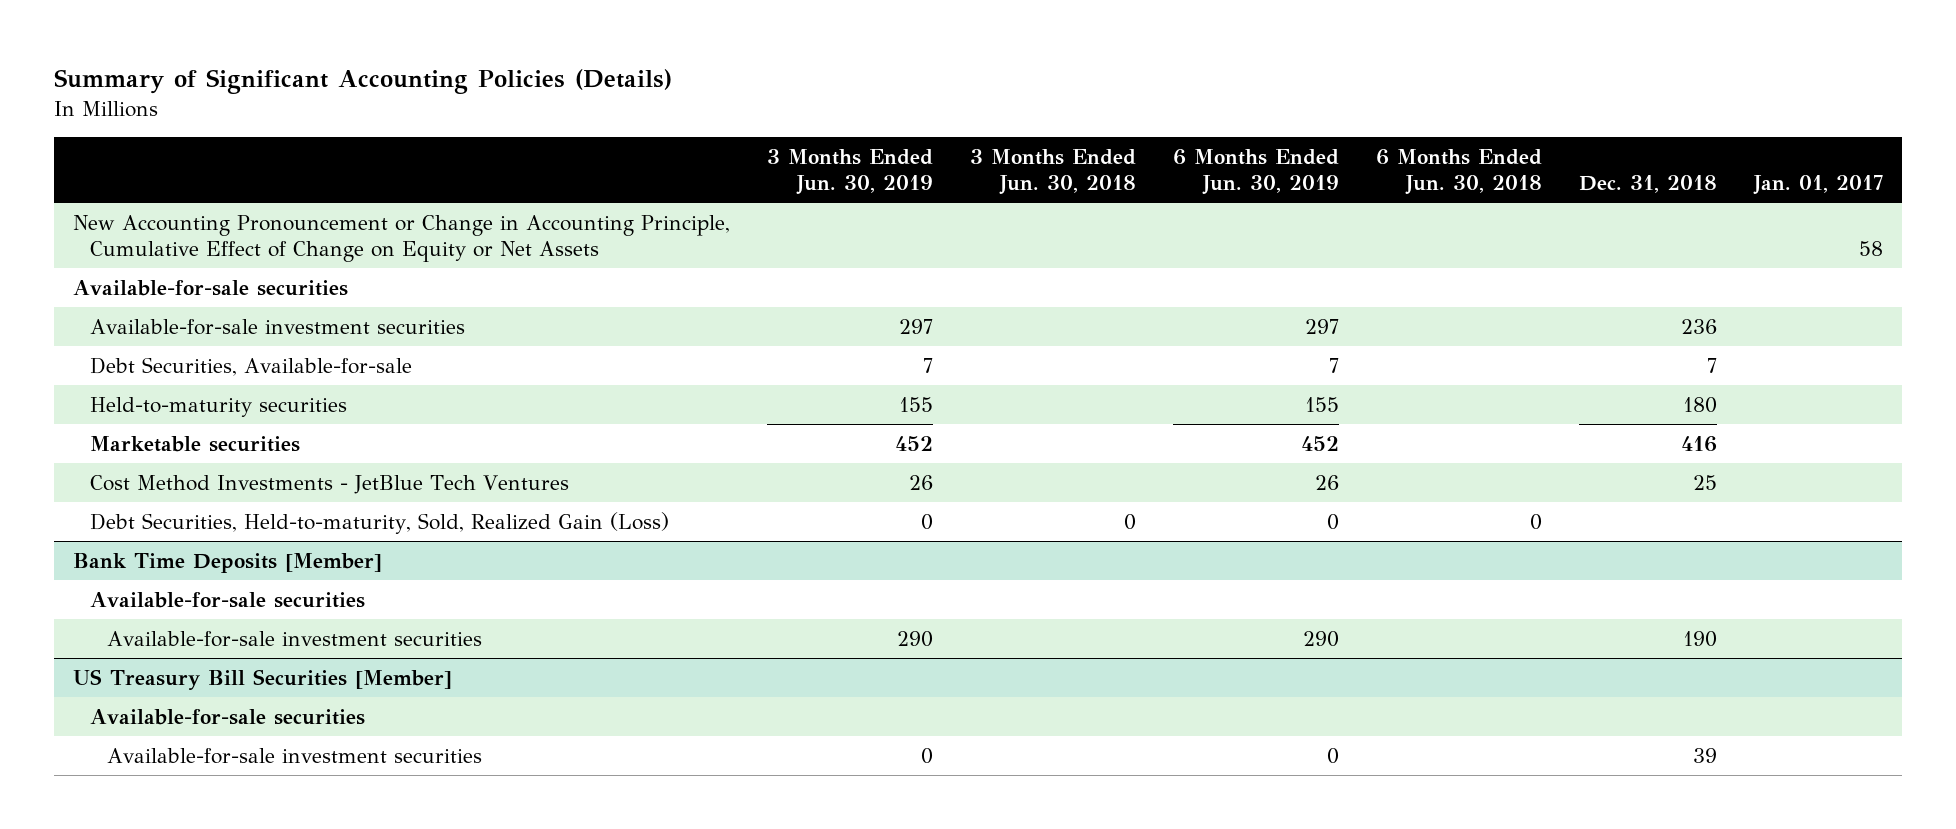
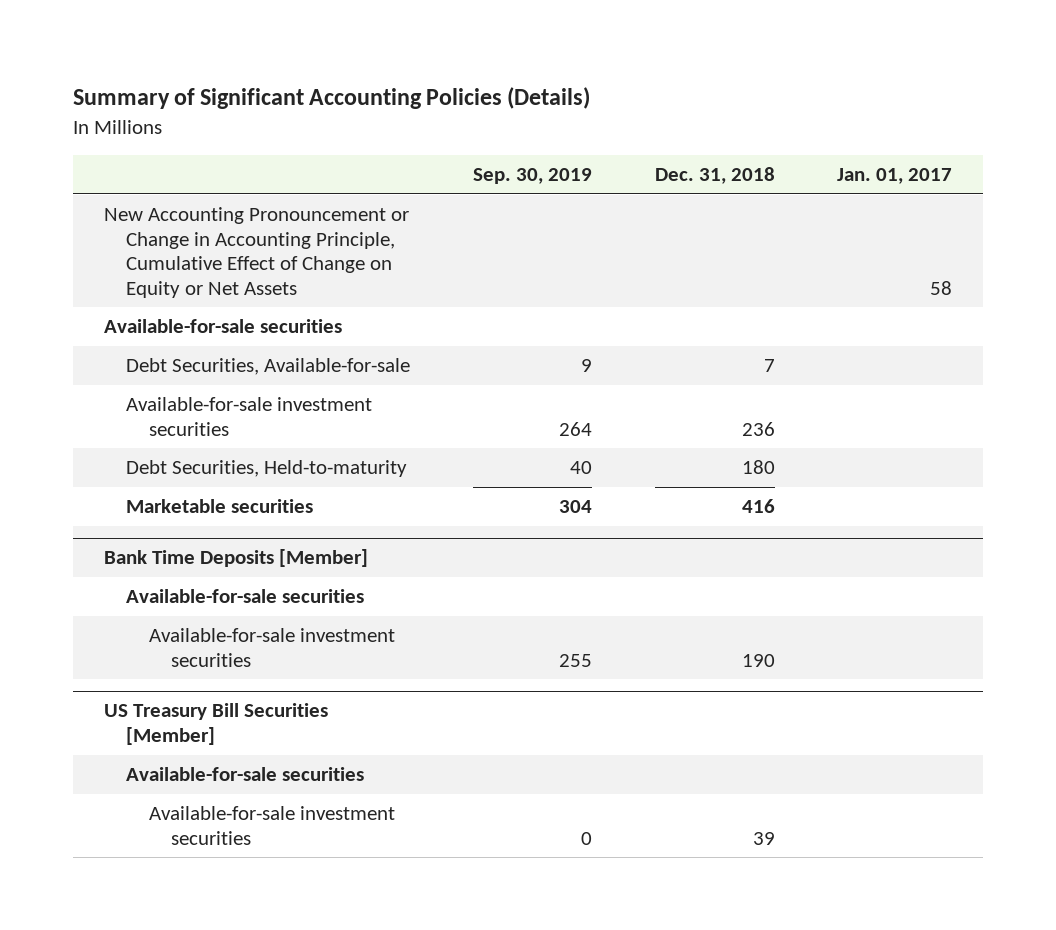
- | 3 Months Ended Jun. 30, 2019 | 3 Months Ended Jun. 30, 2018 | 6 Months Ended Jun. 30, 2019 | 6 Months Ended Jun. 30, 2018 | Dec. 31, 2018 | Jan. 01, 2017
+ | Sep. 30, 2019 | Dec. 31, 2018 | Jan. 01, 2017
- Held-to-maturity securities | 155 | | 155 | | 180 |
moved down: Available-for-sale investment securities | 264 | 236 |
+ Debt Securities, Held-to-maturity | 40 | 180 |
- Cost Method Investments - JetBlue Tech Ventures | 26 | | 26 | | 25 |
- Debt Securities, Held-to-maturity, Sold, Realized Gain (Loss) | 0 | 0 | 0 | 0 | |

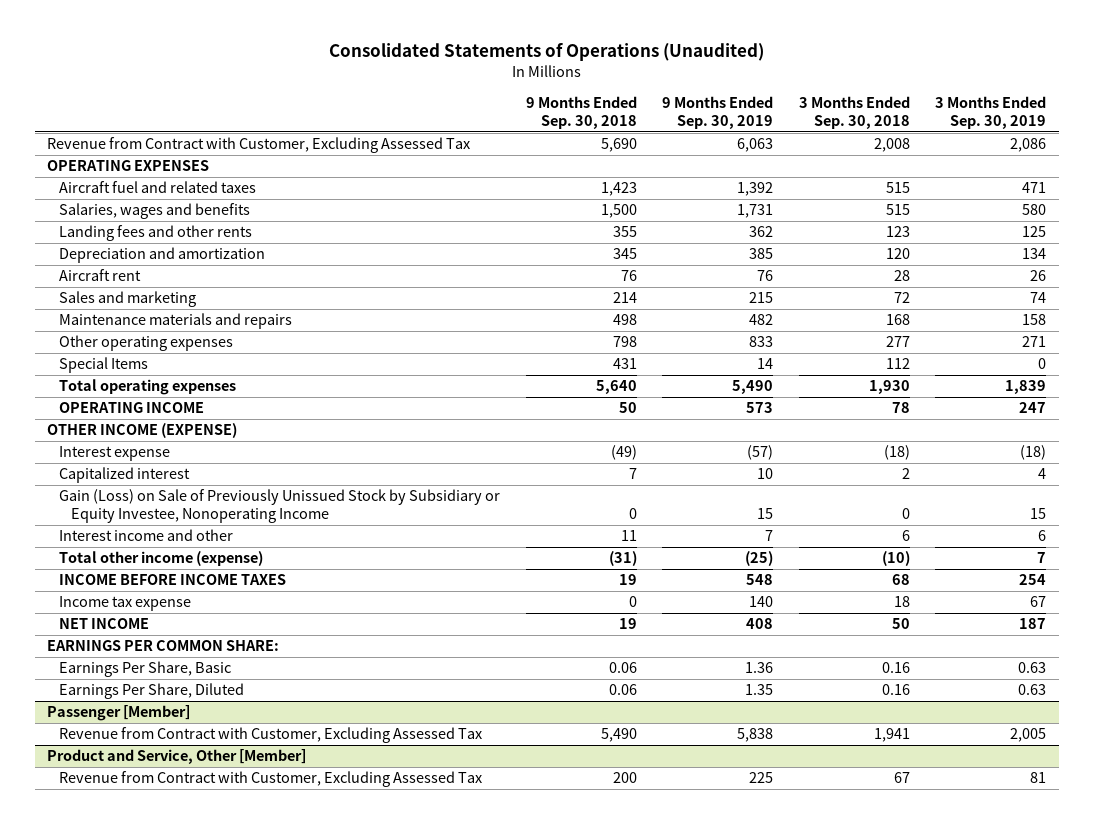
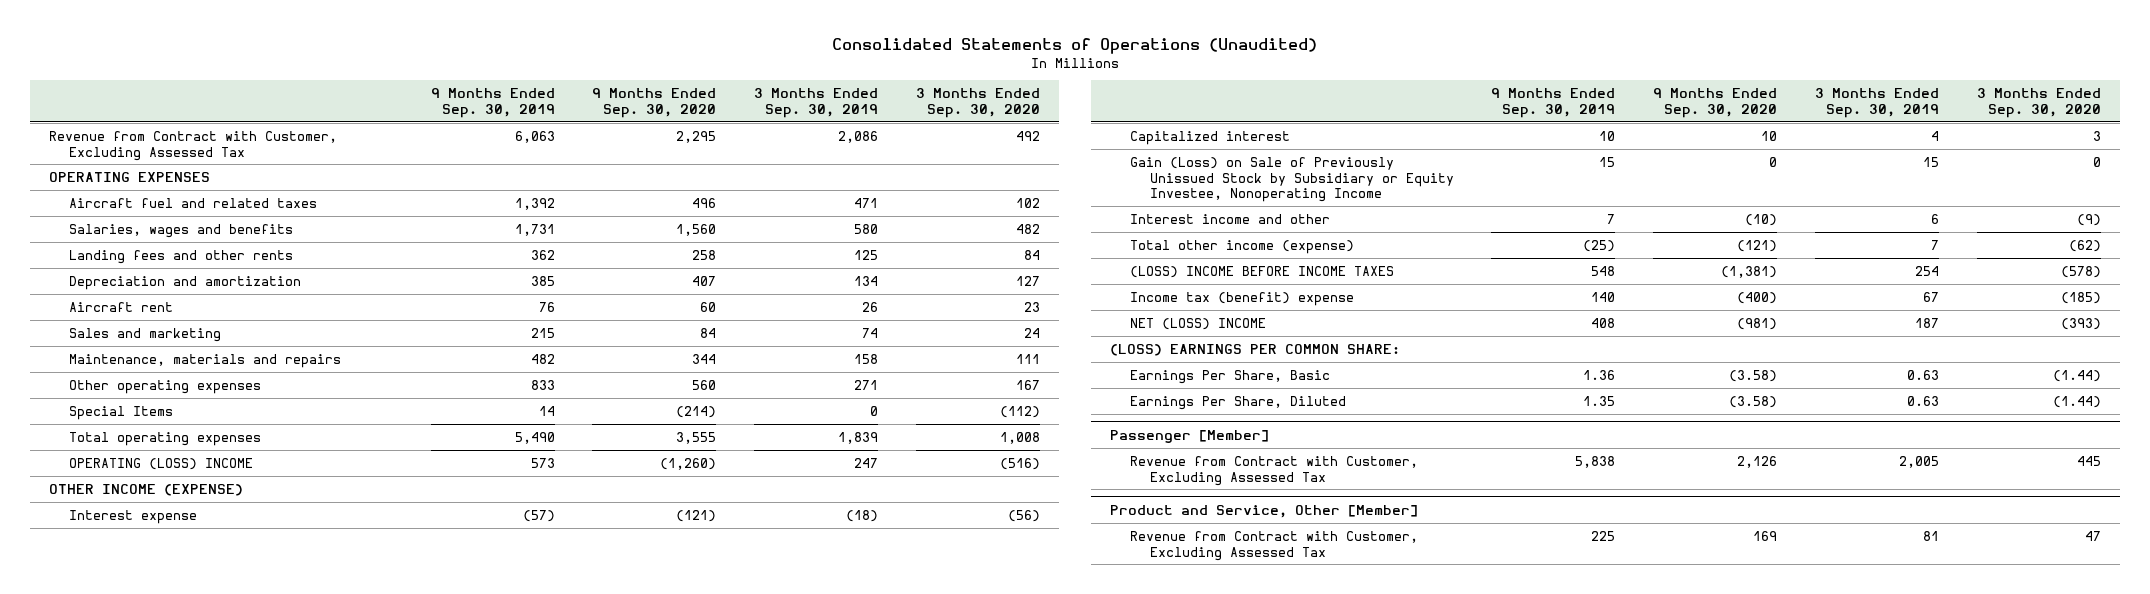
- | 9 Months Ended Sep. 30, 2018 | 9 Months Ended Sep. 30, 2019 | 3 Months Ended Sep. 30, 2018 | 3 Months Ended Sep. 30, 2019
+ | 9 Months Ended Sep. 30, 2019 | 9 Months Ended Sep. 30, 2020 | 3 Months Ended Sep. 30, 2019 | 3 Months Ended Sep. 30, 2020
- Maintenance materials and repairs | 498 | 482 | 168 | 158
+ Maintenance, materials and repairs | 482 | 344 | 158 | 111
- OPERATING INCOME | 50 | 573 | 78 | 247
+ OPERATING (LOSS) INCOME | 573 | (1,260) | 247 | (516)
- INCOME BEFORE INCOME TAXES | 19 | 548 | 68 | 254
- Income tax expense | 0 | 140 | 18 | 67
- NET INCOME | 19 | 408 | 50 | 187
- EARNINGS PER COMMON SHARE:
+ (LOSS) INCOME BEFORE INCOME TAXES | 548 | (1,381) | 254 | (578)
+ Income tax (benefit) expense | 140 | (400) | 67 | (185)
+ NET (LOSS) INCOME | 408 | (981) | 187 | (393)
+ (LOSS) EARNINGS PER COMMON SHARE:

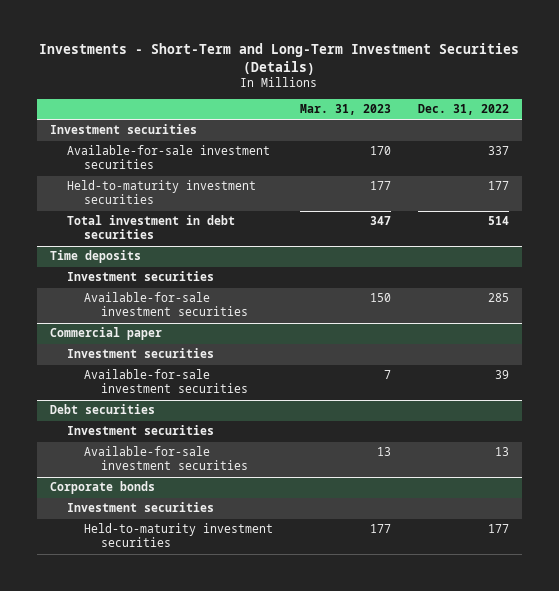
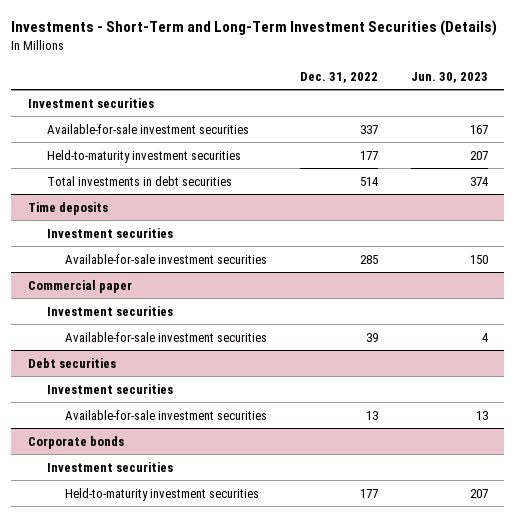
- | Mar. 31, 2023 | Dec. 31, 2022
+ | Dec. 31, 2022 | Jun. 30, 2023
- Total investment in debt securities | 347 | 514
+ Total investments in debt securities | 514 | 374

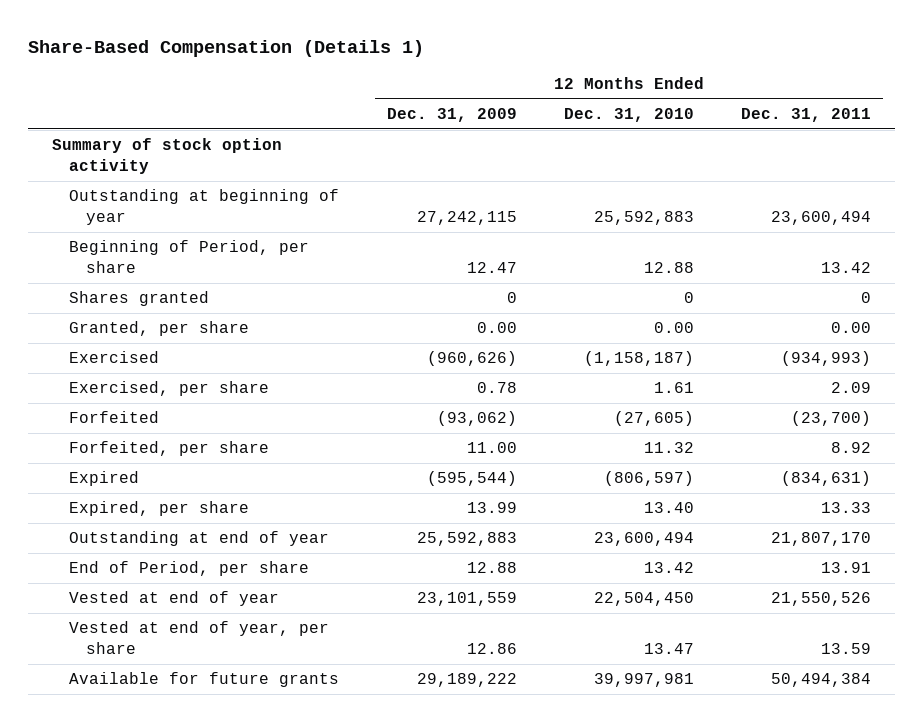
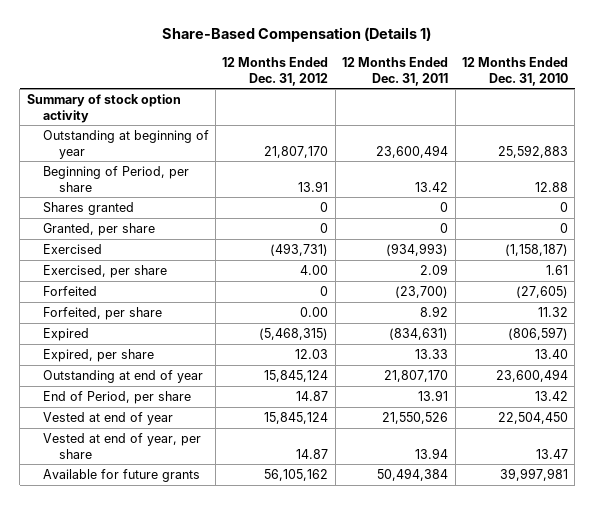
- | 12 Months Ended Dec. 31, 2009 | 12 Months Ended Dec. 31, 2010 | 12 Months Ended Dec. 31, 2011
+ | 12 Months Ended Dec. 31, 2012 | 12 Months Ended Dec. 31, 2011 | 12 Months Ended Dec. 31, 2010
- Granted, per share | 0.00 | 0.00 | 0.00
+ Granted, per share | 0 | 0 | 0
- Vested at end of year, per share | 12.86 | 13.47 | 13.59
+ Vested at end of year, per share | 14.87 | 13.94 | 13.47

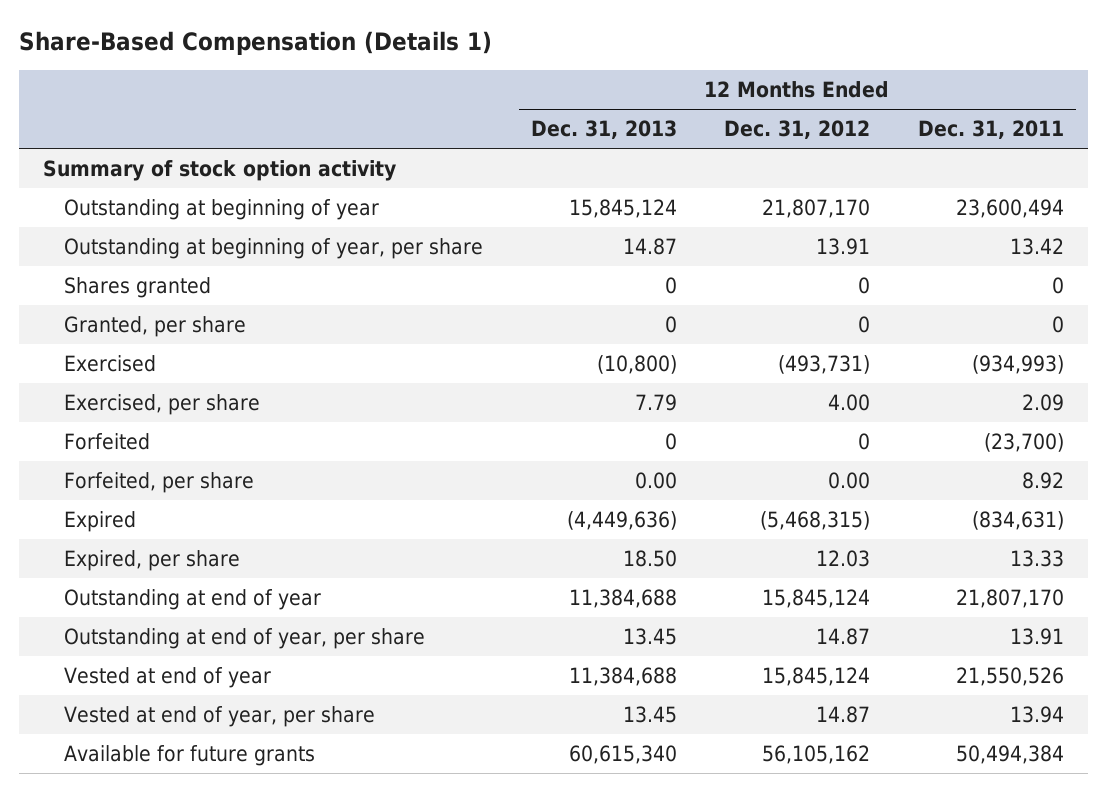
- | 12 Months Ended Dec. 31, 2012 | 12 Months Ended Dec. 31, 2011 | 12 Months Ended Dec. 31, 2010
+ | 12 Months Ended Dec. 31, 2013 | 12 Months Ended Dec. 31, 2012 | 12 Months Ended Dec. 31, 2011
- Beginning of Period, per share | 13.91 | 13.42 | 12.88
+ Outstanding at beginning of year, per share | 14.87 | 13.91 | 13.42
- End of Period, per share | 14.87 | 13.91 | 13.42
+ Outstanding at end of year, per share | 13.45 | 14.87 | 13.91

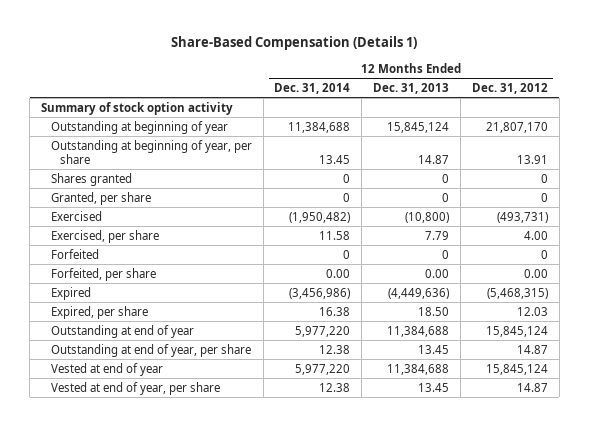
- | 12 Months Ended Dec. 31, 2013 | 12 Months Ended Dec. 31, 2012 | 12 Months Ended Dec. 31, 2011
+ | 12 Months Ended Dec. 31, 2014 | 12 Months Ended Dec. 31, 2013 | 12 Months Ended Dec. 31, 2012
- Available for future grants | 60,615,340 | 56,105,162 | 50,494,384

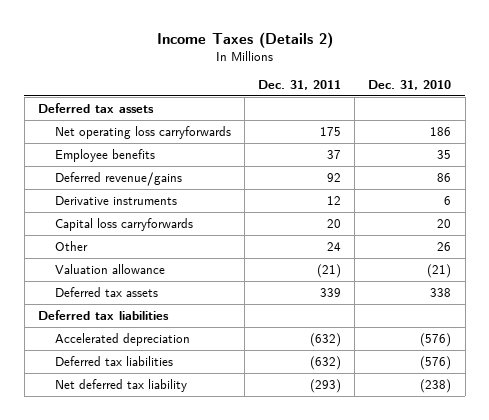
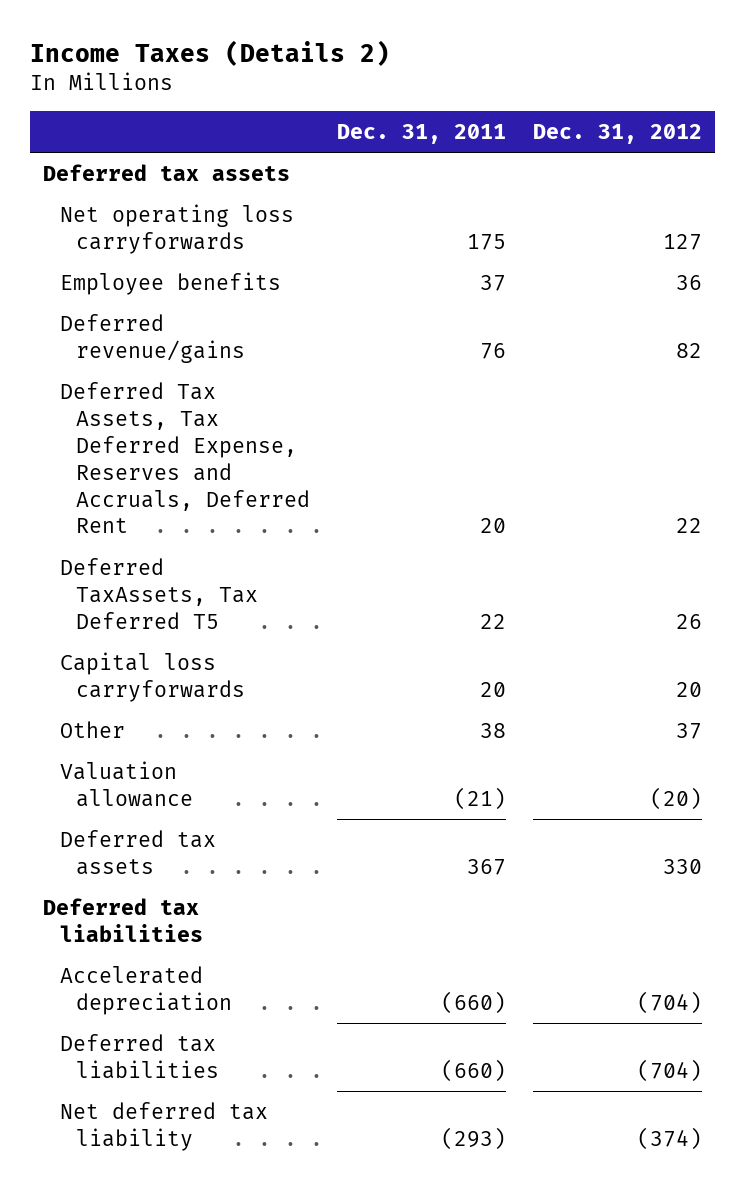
- | Dec. 31, 2011 | Dec. 31, 2010
+ | Dec. 31, 2011 | Dec. 31, 2012
- Deferred revenue/gains | 92 | 86
- Derivative instruments | 12 | 6
+ Deferred revenue/gains | 76 | 82
+ Deferred Tax Assets, Tax Deferred Expense, Reserves and Accruals, Deferred Rent | 20 | 22
+ Deferred TaxAssets, Tax Deferred T5 | 22 | 26
- Other | 24 | 26
+ Other | 38 | 37
- Deferred tax assets | 339 | 338
+ Deferred tax assets | 367 | 330
- Accelerated depreciation | (632) | (576)
- Deferred tax liabilities | (632) | (576)
+ Accelerated depreciation | (660) | (704)
+ Deferred tax liabilities | (660) | (704)

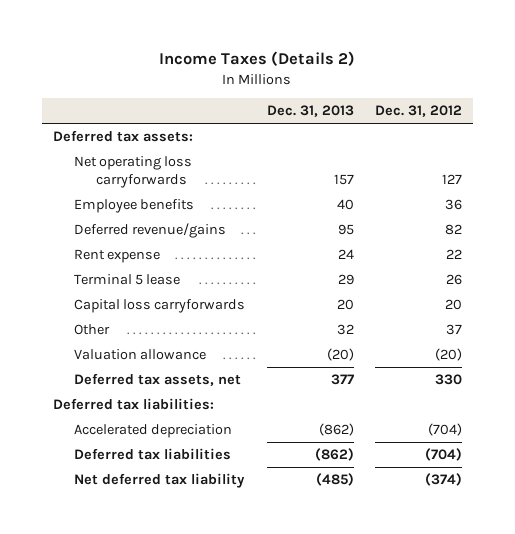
- | Dec. 31, 2011 | Dec. 31, 2012
+ | Dec. 31, 2013 | Dec. 31, 2012
- Deferred tax assets
+ Deferred tax assets:
- Deferred Tax Assets, Tax Deferred Expense, Reserves and Accruals, Deferred Rent | 20 | 22
- Deferred TaxAssets, Tax Deferred T5 | 22 | 26
+ Rent expense | 24 | 22
+ Terminal 5 lease | 29 | 26
- Deferred tax assets | 367 | 330
- Deferred tax liabilities
+ Deferred tax assets, net | 377 | 330
+ Deferred tax liabilities:

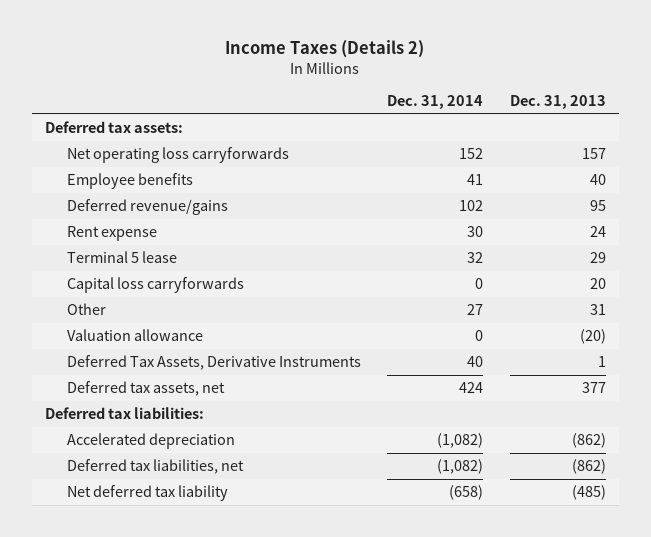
- | Dec. 31, 2013 | Dec. 31, 2012
+ | Dec. 31, 2014 | Dec. 31, 2013
- Other | 32 | 37
+ Other | 27 | 31
+ Deferred Tax Assets, Derivative Instruments | 40 | 1
- Deferred tax liabilities | (862) | (704)
+ Deferred tax liabilities, net | (1,082) | (862)

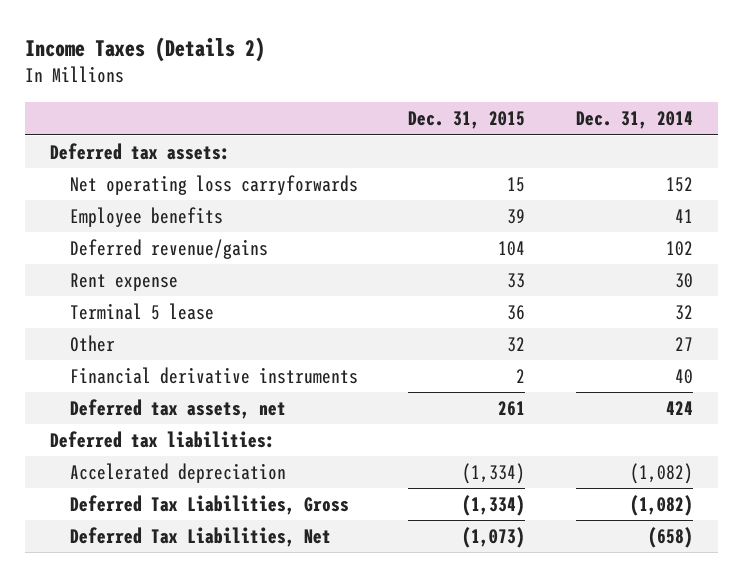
- | Dec. 31, 2014 | Dec. 31, 2013
+ | Dec. 31, 2015 | Dec. 31, 2014
- Capital loss carryforwards | 0 | 20
- Valuation allowance | 0 | (20)
- Deferred Tax Assets, Derivative Instruments | 40 | 1
+ Financial derivative instruments | 2 | 40
- Deferred tax liabilities, net | (1,082) | (862)
- Net deferred tax liability | (658) | (485)
+ Deferred Tax Liabilities, Gross | (1,334) | (1,082)
+ Deferred Tax Liabilities, Net | (1,073) | (658)

